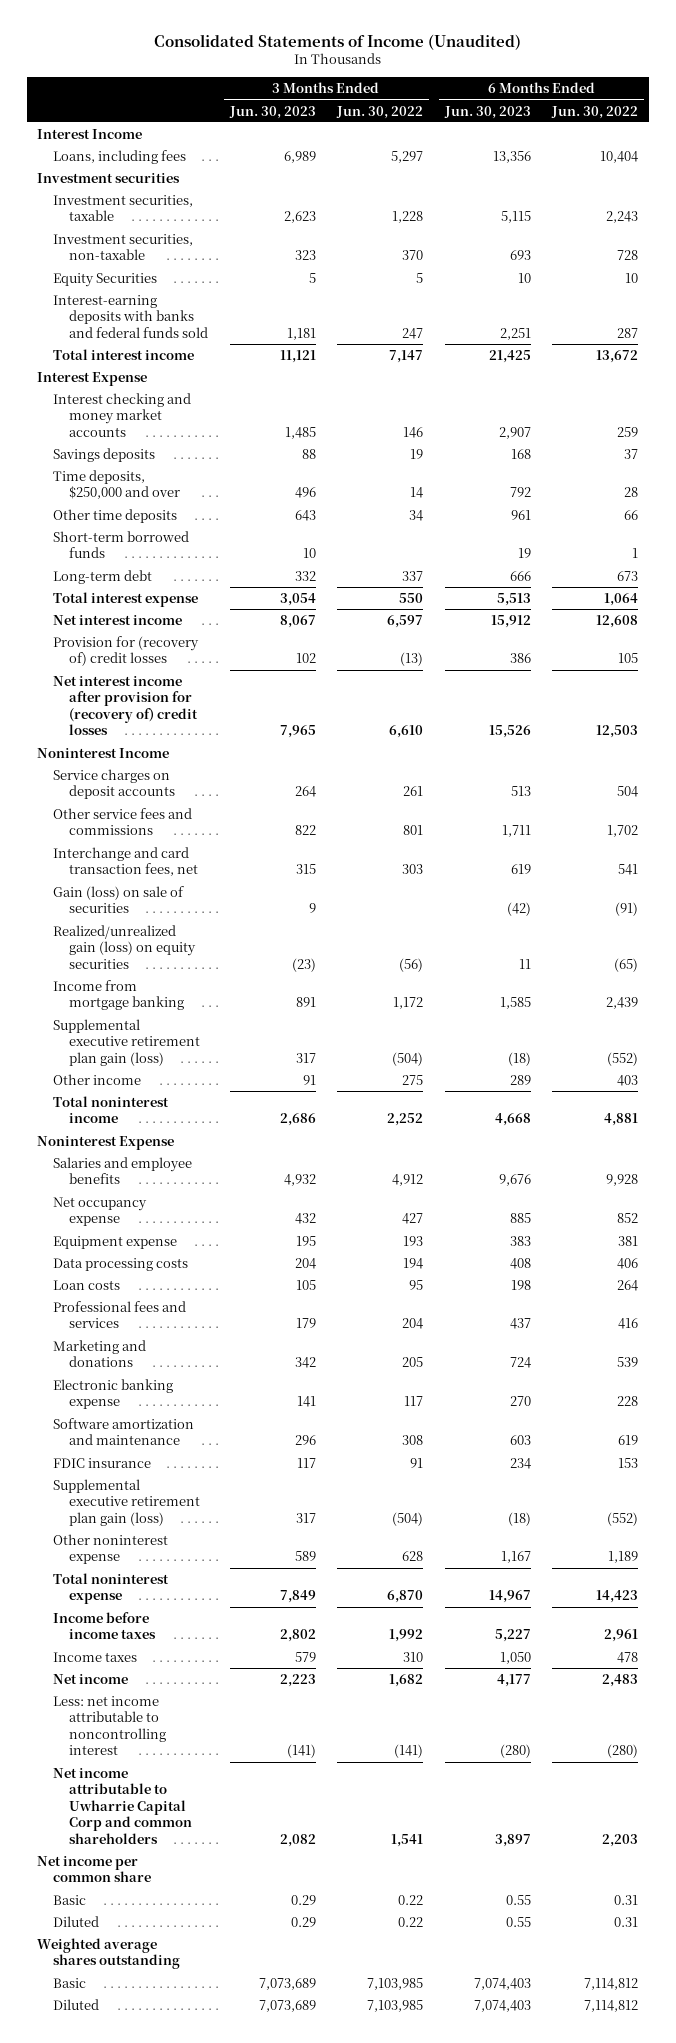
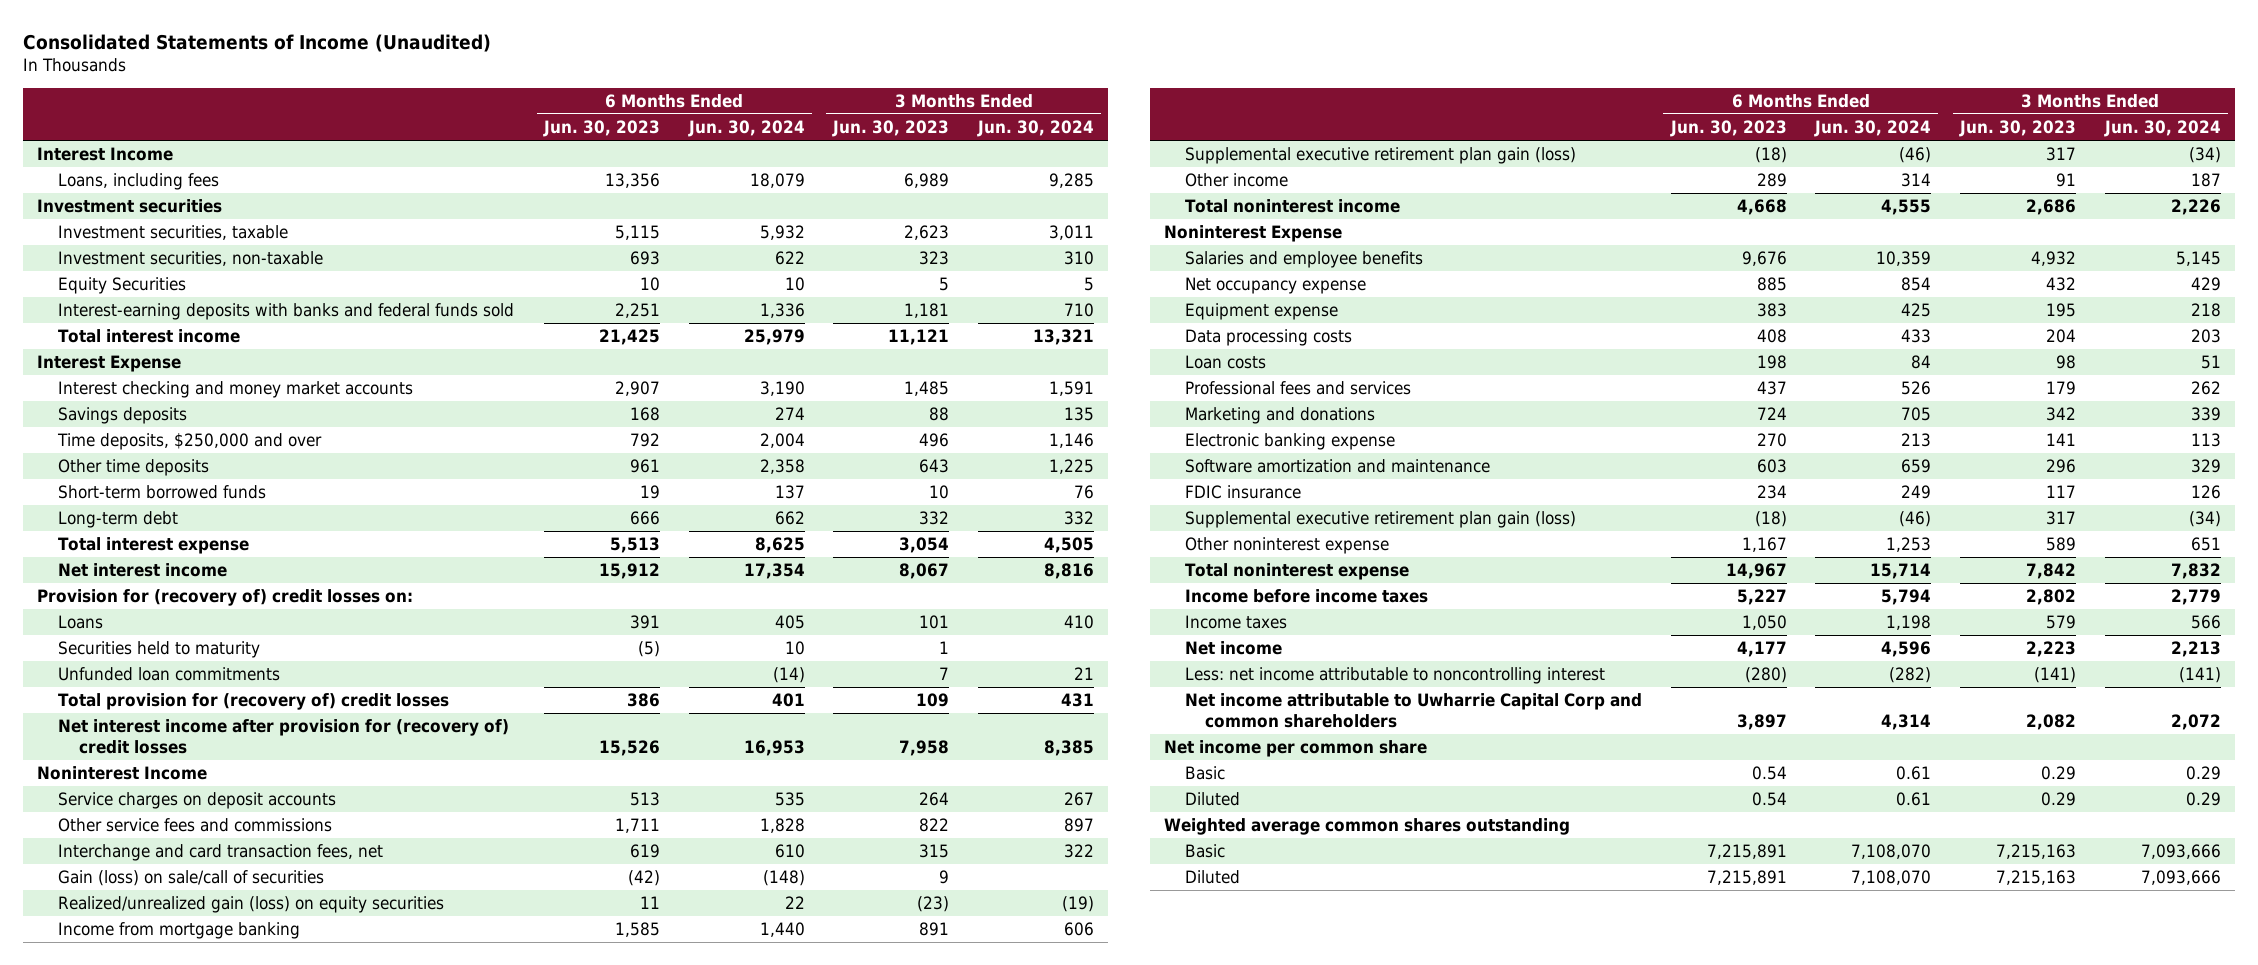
- | 3 Months Ended Jun. 30, 2023 | 3 Months Ended Jun. 30, 2022 | 6 Months Ended Jun. 30, 2023 | 6 Months Ended Jun. 30, 2022
+ | 6 Months Ended Jun. 30, 2023 | 6 Months Ended Jun. 30, 2024 | 3 Months Ended Jun. 30, 2023 | 3 Months Ended Jun. 30, 2024
- Provision for (recovery of) credit losses | 102 | (13) | 386 | 105
- Net interest income after provision for (recovery of) credit losses | 7,965 | 6,610 | 15,526 | 12,503
+ Provision for (recovery of) credit losses on:
+ Loans | 391 | 405 | 101 | 410
+ Securities held to maturity | (5) | 10 | 1 |
+ Unfunded loan commitments | | (14) | 7 | 21
+ Total provision for (recovery of) credit losses | 386 | 401 | 109 | 431
+ Net interest income after provision for (recovery of) credit losses | 15,526 | 16,953 | 7,958 | 8,385
- Gain (loss) on sale of securities | 9 | | (42) | (91)
+ Gain (loss) on sale/call of securities | (42) | (148) | 9 |
- Loan costs | 105 | 95 | 198 | 264
+ Loan costs | 198 | 84 | 98 | 51
- Total noninterest expense | 7,849 | 6,870 | 14,967 | 14,423
+ Total noninterest expense | 14,967 | 15,714 | 7,842 | 7,832
- Basic | 0.29 | 0.22 | 0.55 | 0.31
- Diluted | 0.29 | 0.22 | 0.55 | 0.31
- Weighted average shares outstanding
- Basic | 7,073,689 | 7,103,985 | 7,074,403 | 7,114,812
- Diluted | 7,073,689 | 7,103,985 | 7,074,403 | 7,114,812
+ Basic | 0.54 | 0.61 | 0.29 | 0.29
+ Diluted | 0.54 | 0.61 | 0.29 | 0.29
+ Weighted average common shares outstanding
+ Basic | 7,215,891 | 7,108,070 | 7,215,163 | 7,093,666
+ Diluted | 7,215,891 | 7,108,070 | 7,215,163 | 7,093,666

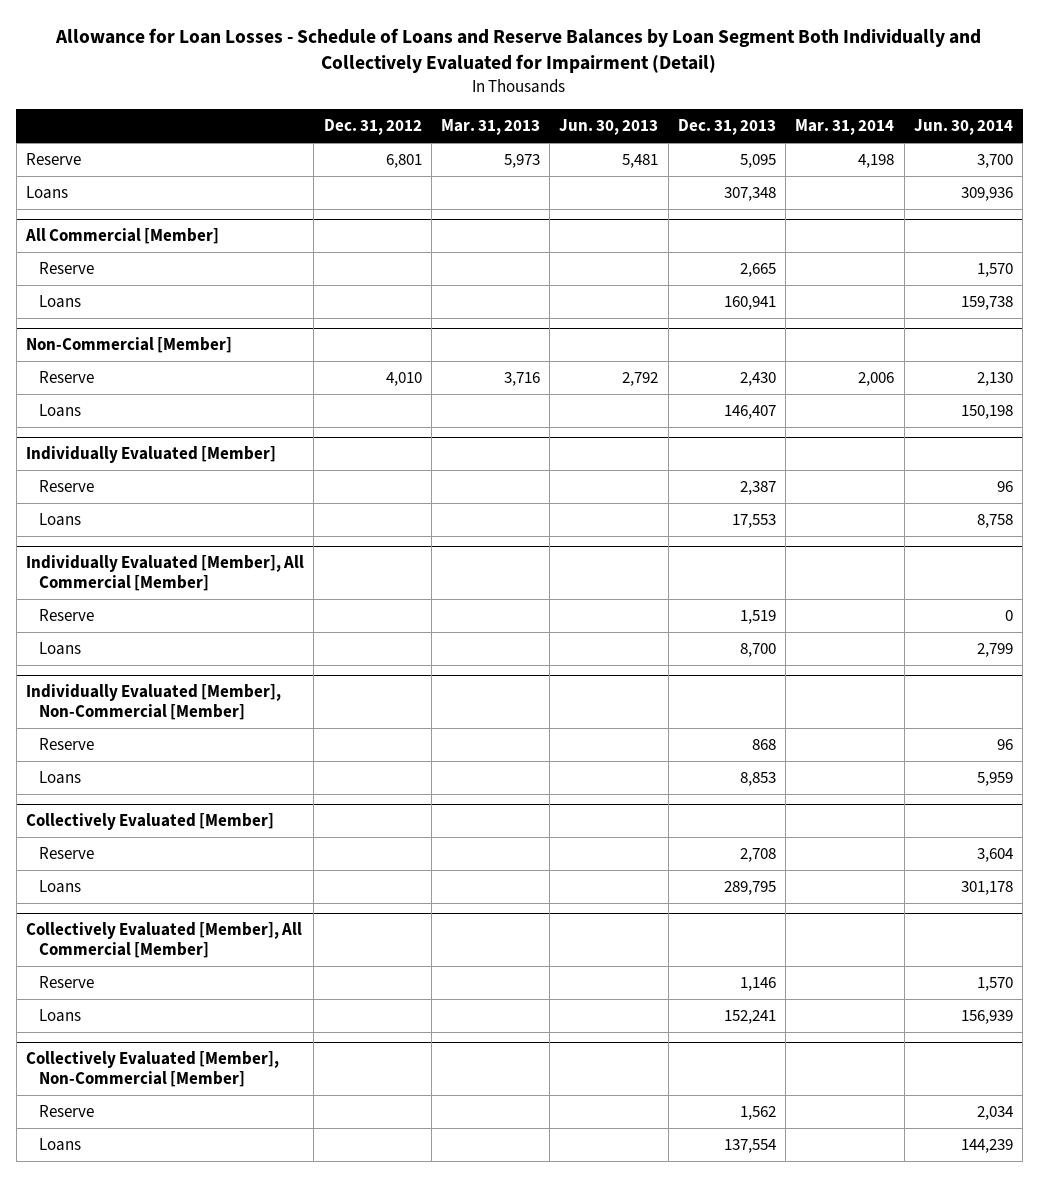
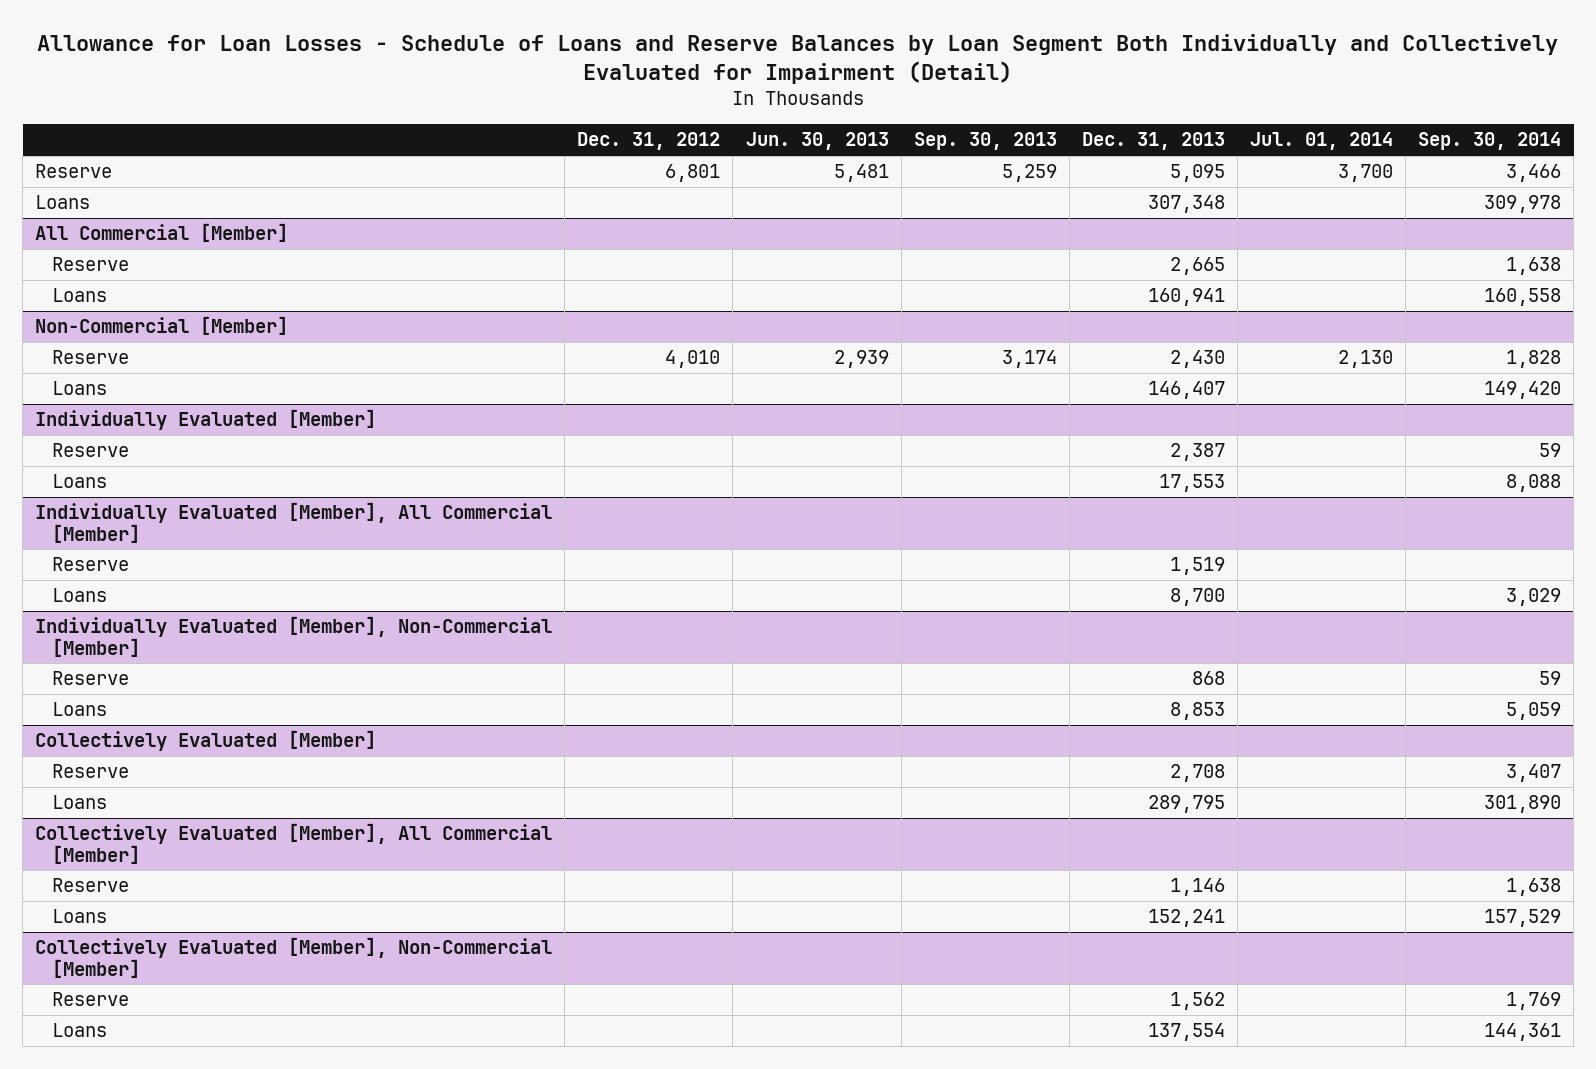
- | Dec. 31, 2012 | Mar. 31, 2013 | Jun. 30, 2013 | Dec. 31, 2013 | Mar. 31, 2014 | Jun. 30, 2014
+ | Dec. 31, 2012 | Jun. 30, 2013 | Sep. 30, 2013 | Dec. 31, 2013 | Jul. 01, 2014 | Sep. 30, 2014
@ Non-Commercial [Member]
- Reserve | 4,010 | 3,716 | 2,792 | 2,430 | 2,006 | 2,130
+ Reserve | 4,010 | 2,939 | 3,174 | 2,430 | 2,130 | 1,828

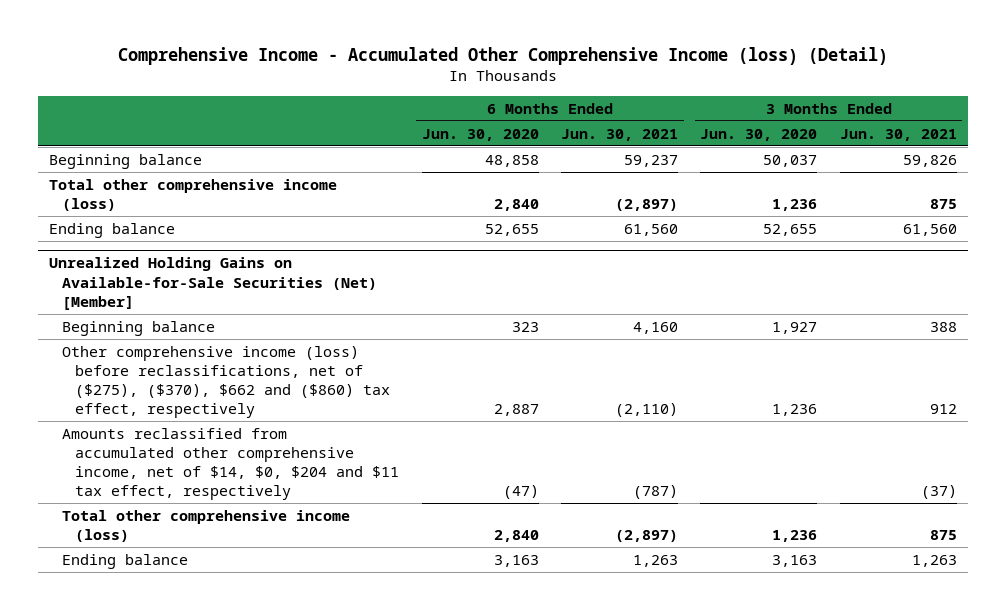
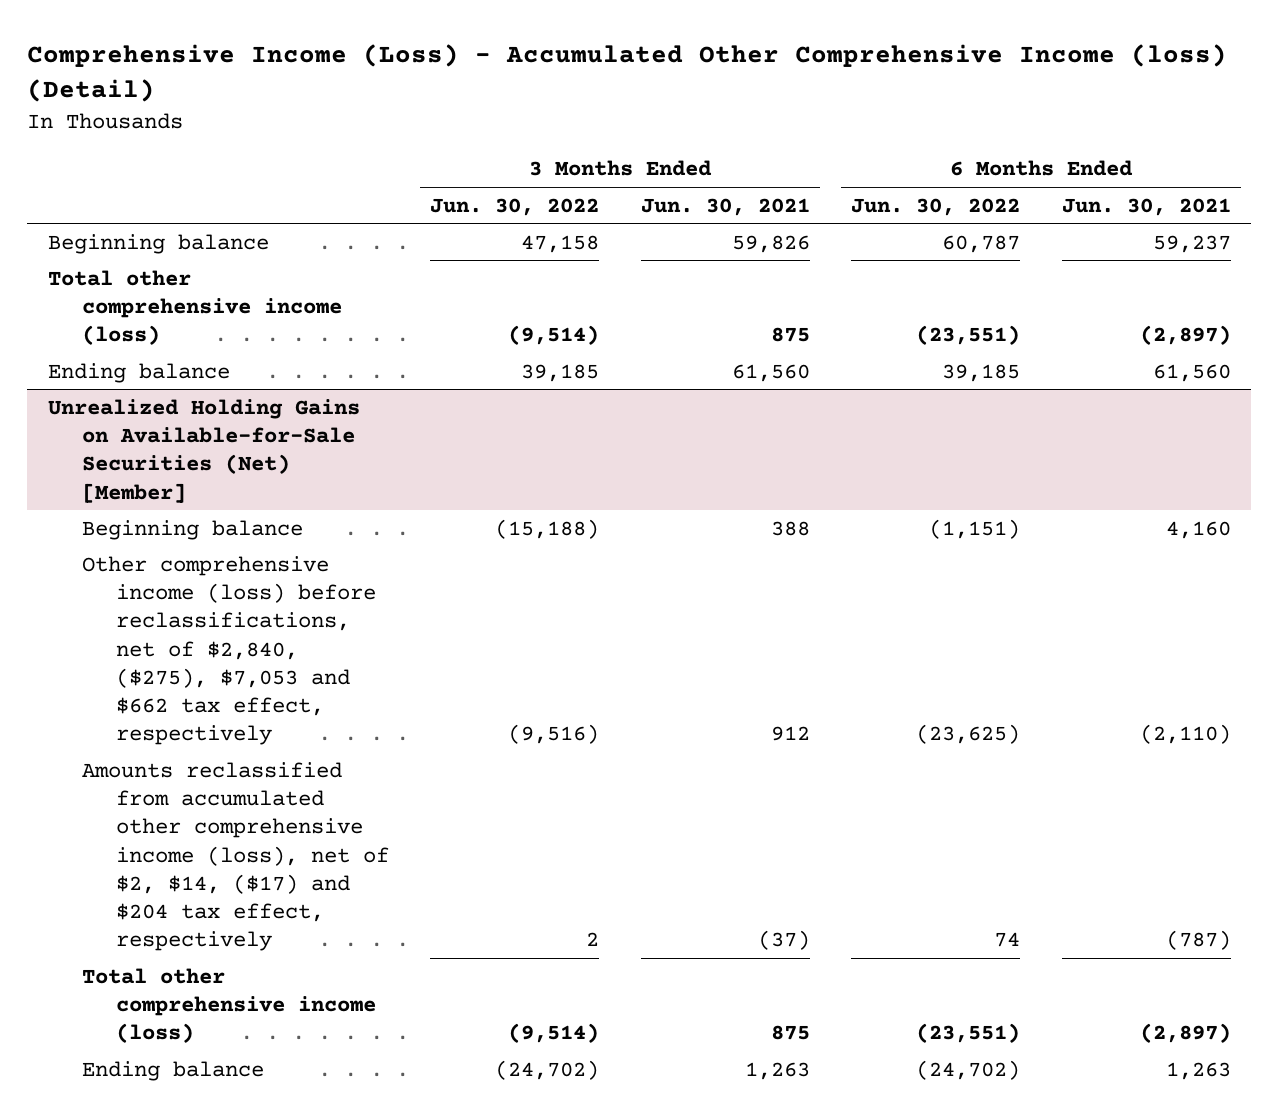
- Comprehensive Income - Accumulated Other Comprehensive Income (loss) (Detail)
+ Comprehensive Income (Loss) - Accumulated Other Comprehensive Income (loss) (Detail)
- | 6 Months Ended Jun. 30, 2020 | 6 Months Ended Jun. 30, 2021 | 3 Months Ended Jun. 30, 2020 | 3 Months Ended Jun. 30, 2021
+ | 3 Months Ended Jun. 30, 2022 | 3 Months Ended Jun. 30, 2021 | 6 Months Ended Jun. 30, 2022 | 6 Months Ended Jun. 30, 2021
@ Unrealized Holding Gains on Available-for-Sale Securities (Net) [Member]
- Other comprehensive income (loss) before reclassifications, net of ($275), ($370), $662 and ($860) tax effect, respectively | 2,887 | (2,110) | 1,236 | 912
- Amounts reclassified from accumulated other comprehensive income, net of $14, $0, $204 and $11 tax effect, respectively | (47) | (787) | | (37)
+ Other comprehensive income (loss) before reclassifications, net of $2,840, ($275), $7,053 and $662 tax effect, respectively | (9,516) | 912 | (23,625) | (2,110)
+ Amounts reclassified from accumulated other comprehensive income (loss), net of $2, $14, ($17) and $204 tax effect, respectively | 2 | (37) | 74 | (787)

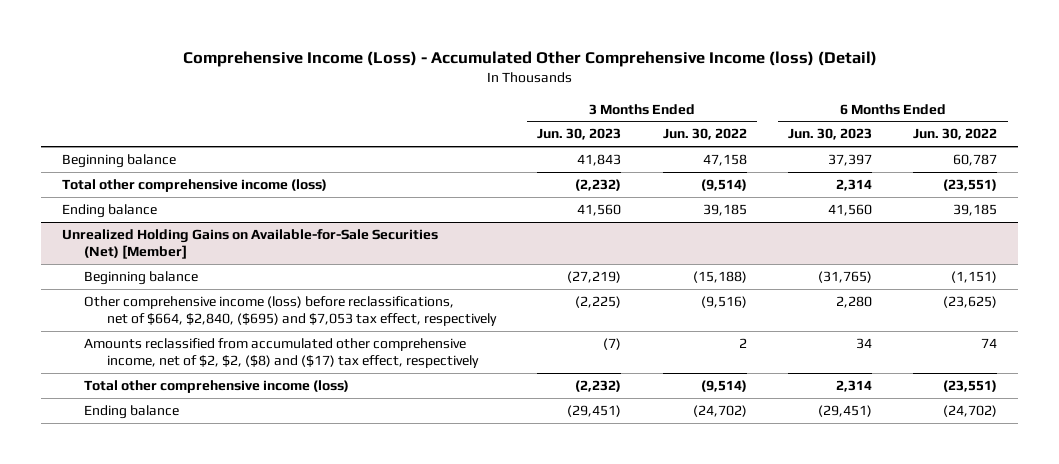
- | 3 Months Ended Jun. 30, 2022 | 3 Months Ended Jun. 30, 2021 | 6 Months Ended Jun. 30, 2022 | 6 Months Ended Jun. 30, 2021
+ | 3 Months Ended Jun. 30, 2023 | 3 Months Ended Jun. 30, 2022 | 6 Months Ended Jun. 30, 2023 | 6 Months Ended Jun. 30, 2022
@ Unrealized Holding Gains on Available-for-Sale Securities (Net) [Member]
- Other comprehensive income (loss) before reclassifications, net of $2,840, ($275), $7,053 and $662 tax effect, respectively | (9,516) | 912 | (23,625) | (2,110)
- Amounts reclassified from accumulated other comprehensive income (loss), net of $2, $14, ($17) and $204 tax effect, respectively | 2 | (37) | 74 | (787)
+ Other comprehensive income (loss) before reclassifications, net of $664, $2,840, ($695) and $7,053 tax effect, respectively | (2,225) | (9,516) | 2,280 | (23,625)
+ Amounts reclassified from accumulated other comprehensive income, net of $2, $2, ($8) and ($17) tax effect, respectively | (7) | 2 | 34 | 74

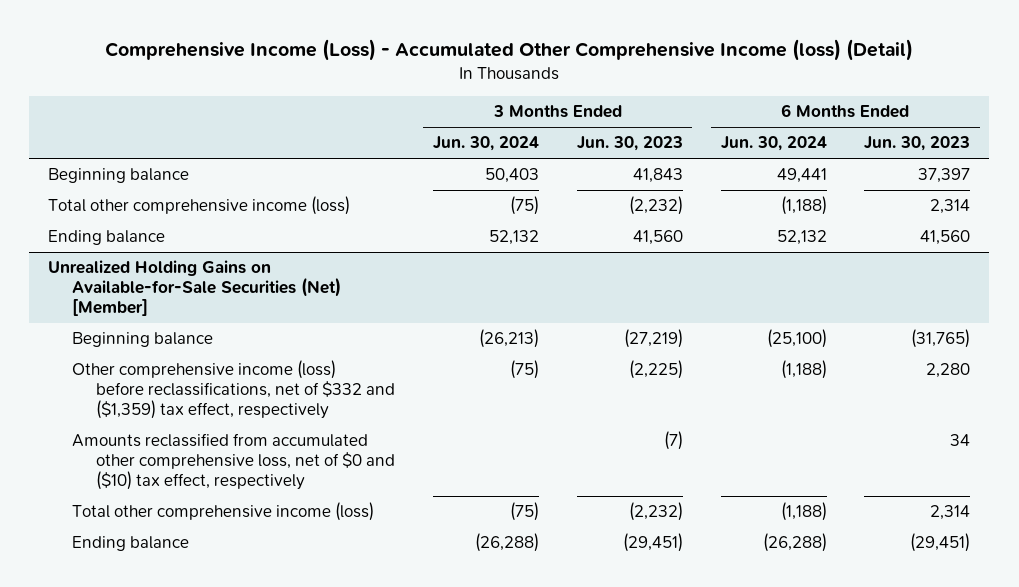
- | 3 Months Ended Jun. 30, 2023 | 3 Months Ended Jun. 30, 2022 | 6 Months Ended Jun. 30, 2023 | 6 Months Ended Jun. 30, 2022
+ | 3 Months Ended Jun. 30, 2024 | 3 Months Ended Jun. 30, 2023 | 6 Months Ended Jun. 30, 2024 | 6 Months Ended Jun. 30, 2023
@ Unrealized Holding Gains on Available-for-Sale Securities (Net) [Member]
- Other comprehensive income (loss) before reclassifications, net of $664, $2,840, ($695) and $7,053 tax effect, respectively | (2,225) | (9,516) | 2,280 | (23,625)
- Amounts reclassified from accumulated other comprehensive income, net of $2, $2, ($8) and ($17) tax effect, respectively | (7) | 2 | 34 | 74
+ Other comprehensive income (loss) before reclassifications, net of $332 and ($1,359) tax effect, respectively | (75) | (2,225) | (1,188) | 2,280
+ Amounts reclassified from accumulated other comprehensive loss, net of $0 and ($10) tax effect, respectively | | (7) | | 34

